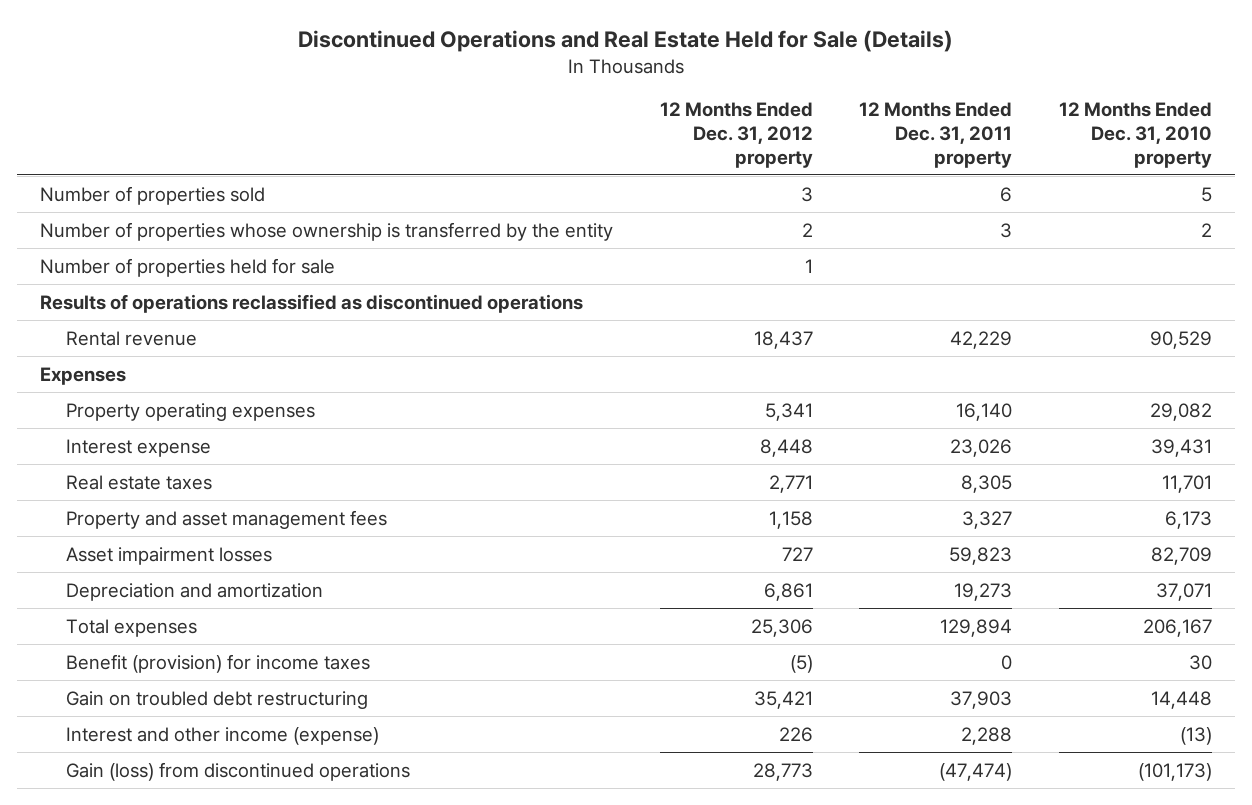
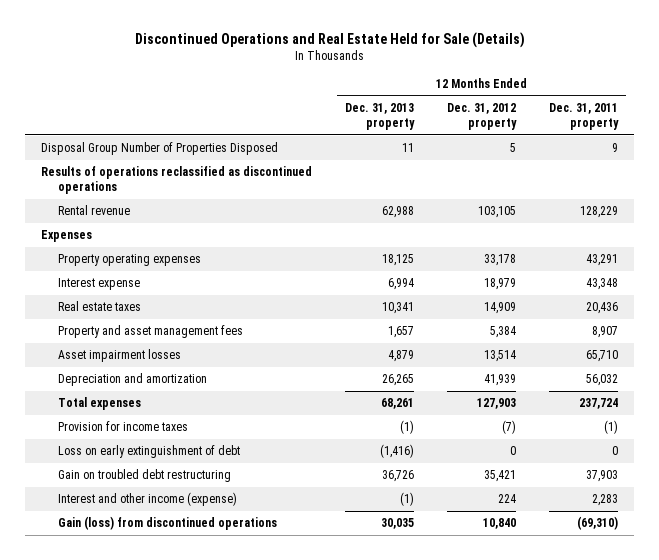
- | 12 Months Ended Dec. 31, 2012 property | 12 Months Ended Dec. 31, 2011 property | 12 Months Ended Dec. 31, 2010 property
+ | 12 Months Ended Dec. 31, 2013 property | 12 Months Ended Dec. 31, 2012 property | 12 Months Ended Dec. 31, 2011 property
- Number of properties sold | 3 | 6 | 5
- Number of properties whose ownership is transferred by the entity | 2 | 3 | 2
- Number of properties held for sale | 1 | |
+ Disposal Group Number of Properties Disposed | 11 | 5 | 9
- Rental revenue | 18,437 | 42,229 | 90,529
+ Rental revenue | 62,988 | 103,105 | 128,229
- Property operating expenses | 5,341 | 16,140 | 29,082
- Interest expense | 8,448 | 23,026 | 39,431
- Real estate taxes | 2,771 | 8,305 | 11,701
- Property and asset management fees | 1,158 | 3,327 | 6,173
- Asset impairment losses | 727 | 59,823 | 82,709
- Depreciation and amortization | 6,861 | 19,273 | 37,071
- Total expenses | 25,306 | 129,894 | 206,167
- Benefit (provision) for income taxes | (5) | 0 | 30
+ Property operating expenses | 18,125 | 33,178 | 43,291
+ Interest expense | 6,994 | 18,979 | 43,348
+ Real estate taxes | 10,341 | 14,909 | 20,436
+ Property and asset management fees | 1,657 | 5,384 | 8,907
+ Asset impairment losses | 4,879 | 13,514 | 65,710
+ Depreciation and amortization | 26,265 | 41,939 | 56,032
+ Total expenses | 68,261 | 127,903 | 237,724
+ Provision for income taxes | (1) | (7) | (1)
+ Loss on early extinguishment of debt | (1,416) | 0 | 0
- Interest and other income (expense) | 226 | 2,288 | (13)
- Gain (loss) from discontinued operations | 28,773 | (47,474) | (101,173)
+ Interest and other income (expense) | (1) | 224 | 2,283
+ Gain (loss) from discontinued operations | 30,035 | 10,840 | (69,310)

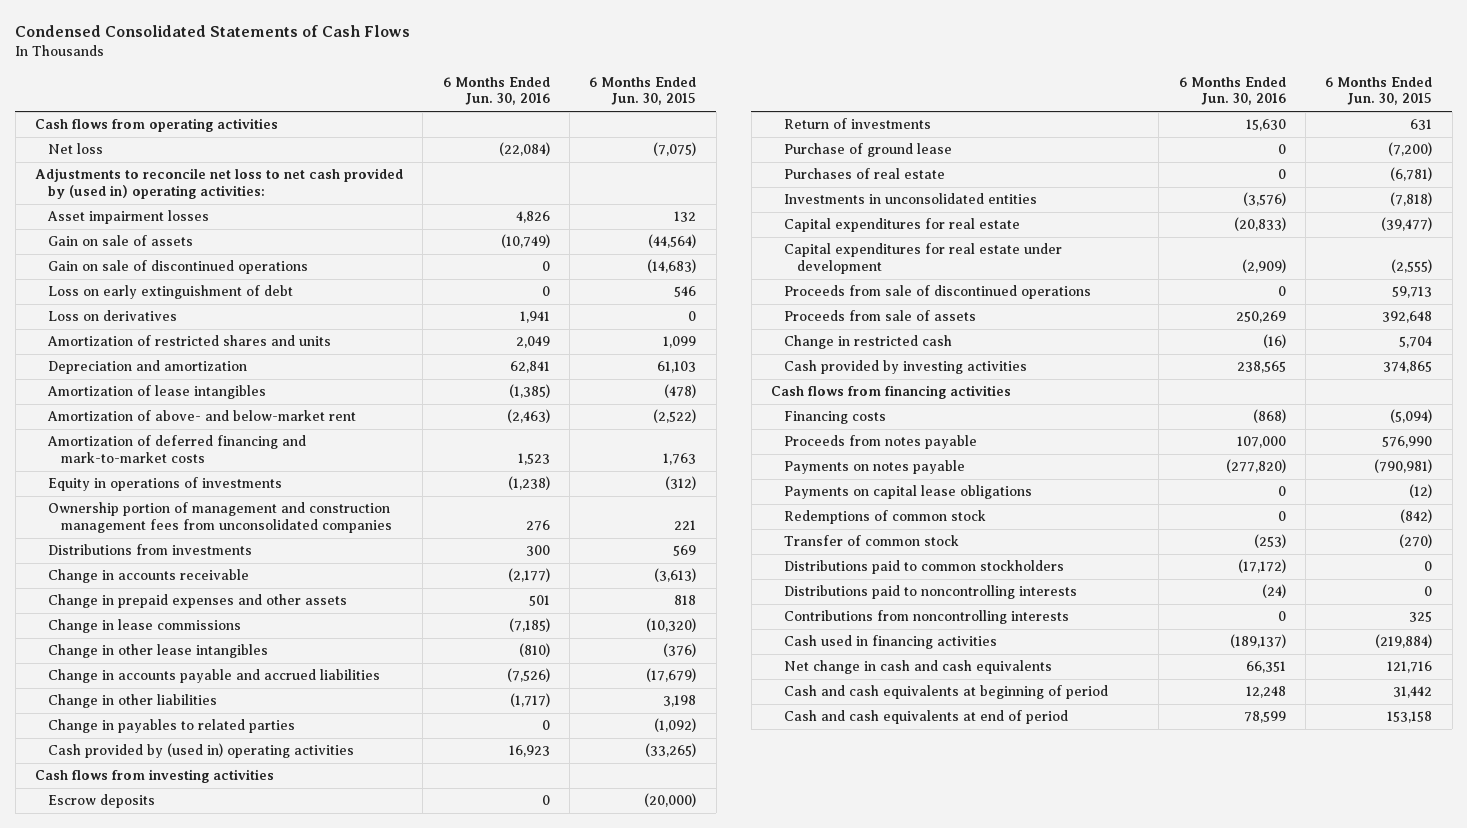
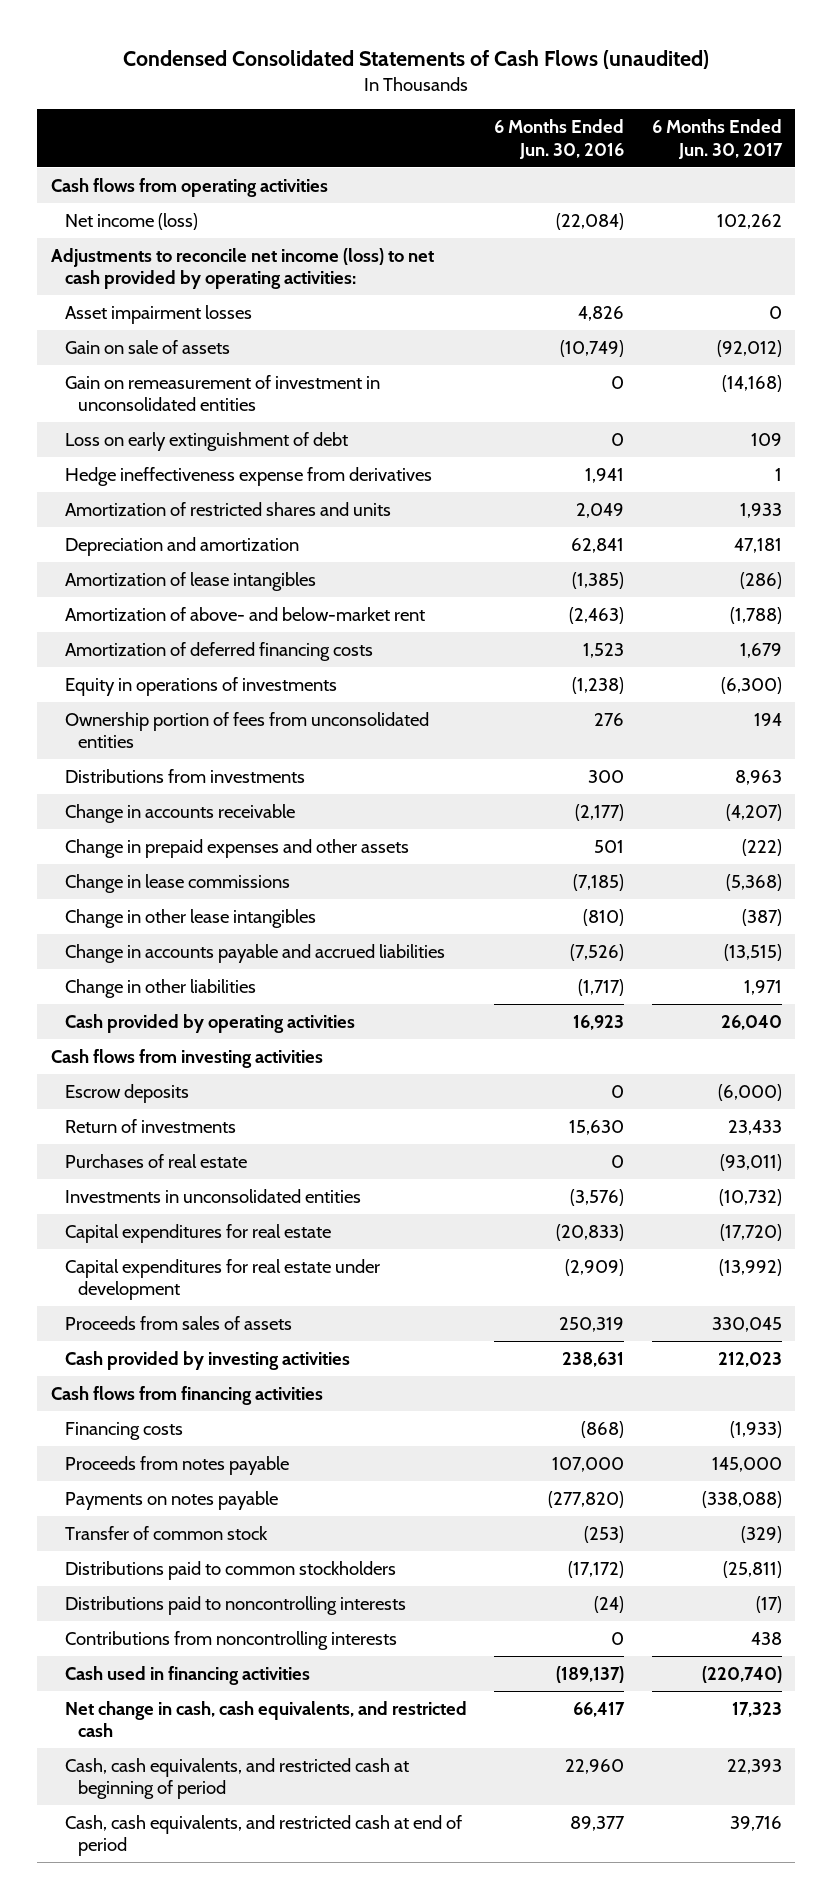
- Condensed Consolidated Statements of Cash Flows
+ Condensed Consolidated Statements of Cash Flows (unaudited)
- | 6 Months Ended Jun. 30, 2016 | 6 Months Ended Jun. 30, 2015
+ | 6 Months Ended Jun. 30, 2016 | 6 Months Ended Jun. 30, 2017
- Net loss | (22,084) | (7,075)
- Adjustments to reconcile net loss to net cash provided by (used in) operating activities:
+ Net income (loss) | (22,084) | 102,262
+ Adjustments to reconcile net income (loss) to net cash provided by operating activities:
- Gain on sale of discontinued operations | 0 | (14,683)
+ Gain on remeasurement of investment in unconsolidated entities | 0 | (14,168)
- Loss on derivatives | 1,941 | 0
+ Hedge ineffectiveness expense from derivatives | 1,941 | 1
- Amortization of deferred financing and mark-to-market costs | 1,523 | 1,763
+ Amortization of deferred financing costs | 1,523 | 1,679
- Ownership portion of management and construction management fees from unconsolidated companies | 276 | 221
+ Ownership portion of fees from unconsolidated entities | 276 | 194
- Change in payables to related parties | 0 | (1,092)
- Cash provided by (used in) operating activities | 16,923 | (33,265)
+ Cash provided by operating activities | 16,923 | 26,040
- Purchase of ground lease | 0 | (7,200)
- Proceeds from sale of discontinued operations | 0 | 59,713
- Proceeds from sale of assets | 250,269 | 392,648
- Change in restricted cash | (16) | 5,704
- Cash provided by investing activities | 238,565 | 374,865
+ Proceeds from sales of assets | 250,319 | 330,045
+ Cash provided by investing activities | 238,631 | 212,023
- Payments on capital lease obligations | 0 | (12)
- Redemptions of common stock | 0 | (842)
- Net change in cash and cash equivalents | 66,351 | 121,716
- Cash and cash equivalents at beginning of period | 12,248 | 31,442
- Cash and cash equivalents at end of period | 78,599 | 153,158
+ Net change in cash, cash equivalents, and restricted cash | 66,417 | 17,323
+ Cash, cash equivalents, and restricted cash at beginning of period | 22,960 | 22,393
+ Cash, cash equivalents, and restricted cash at end of period | 89,377 | 39,716

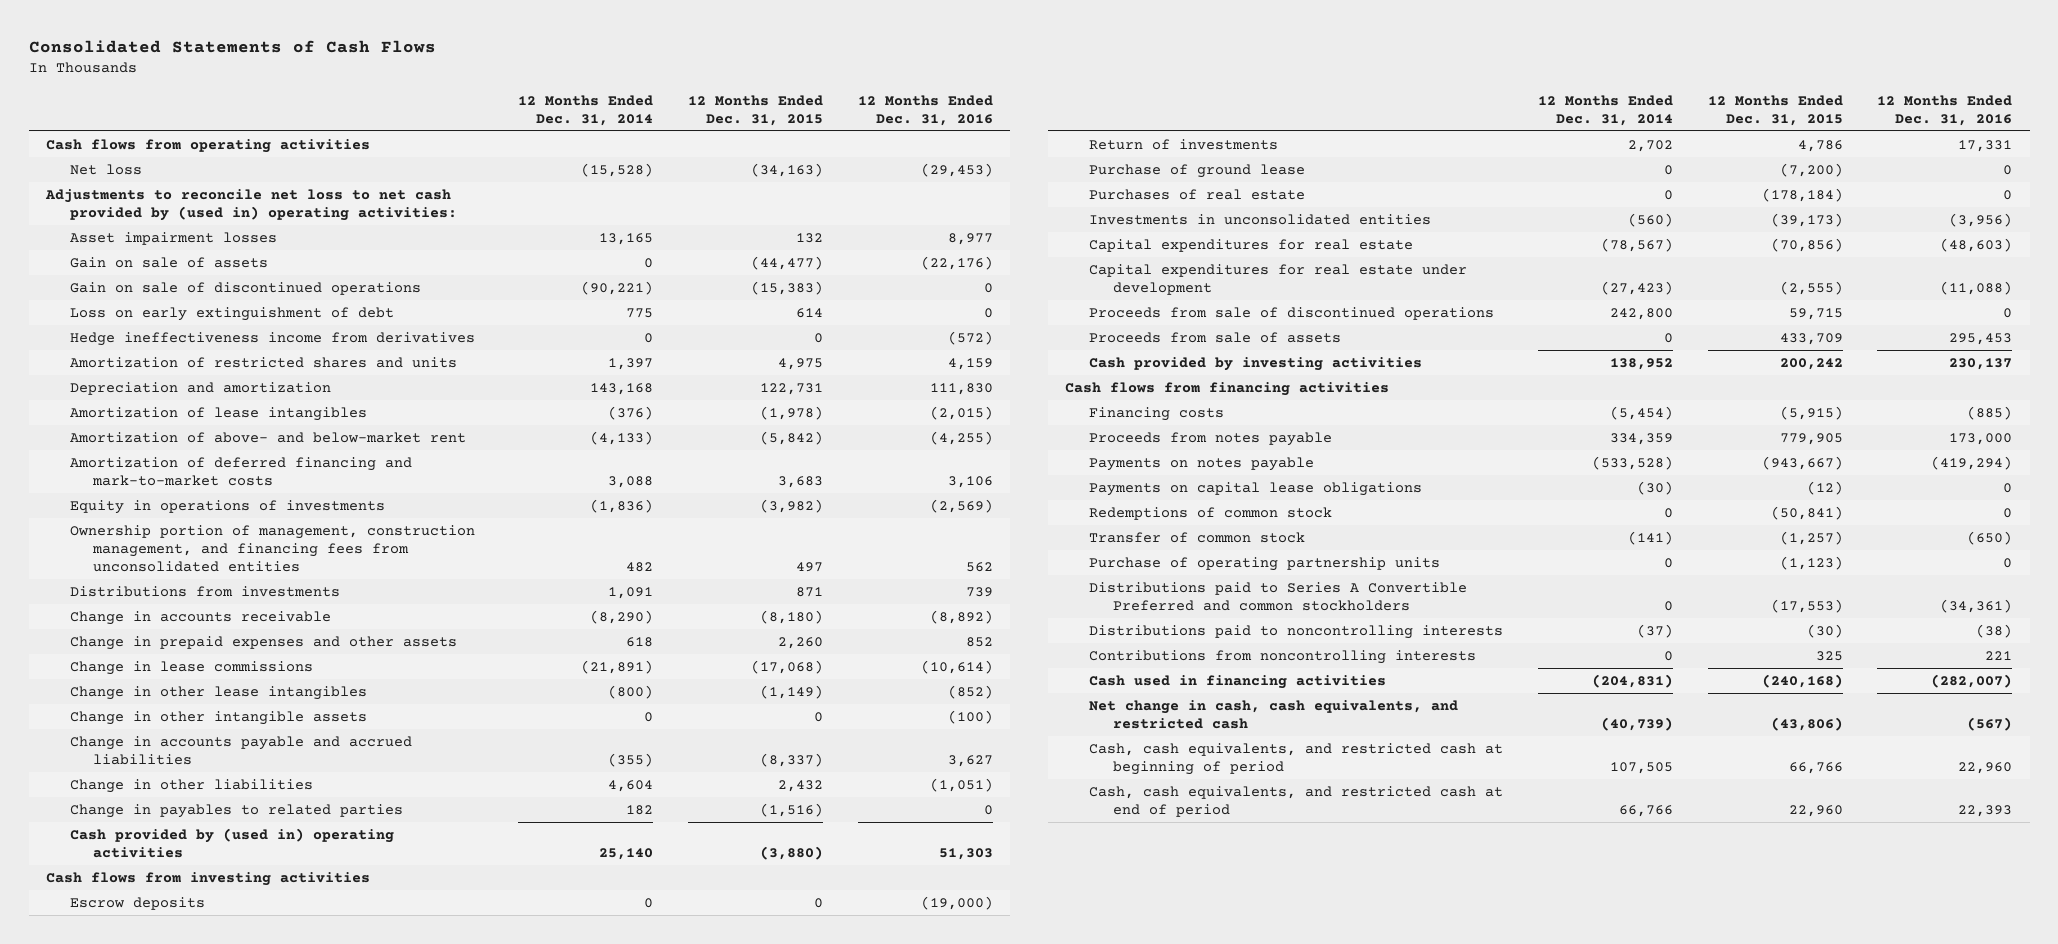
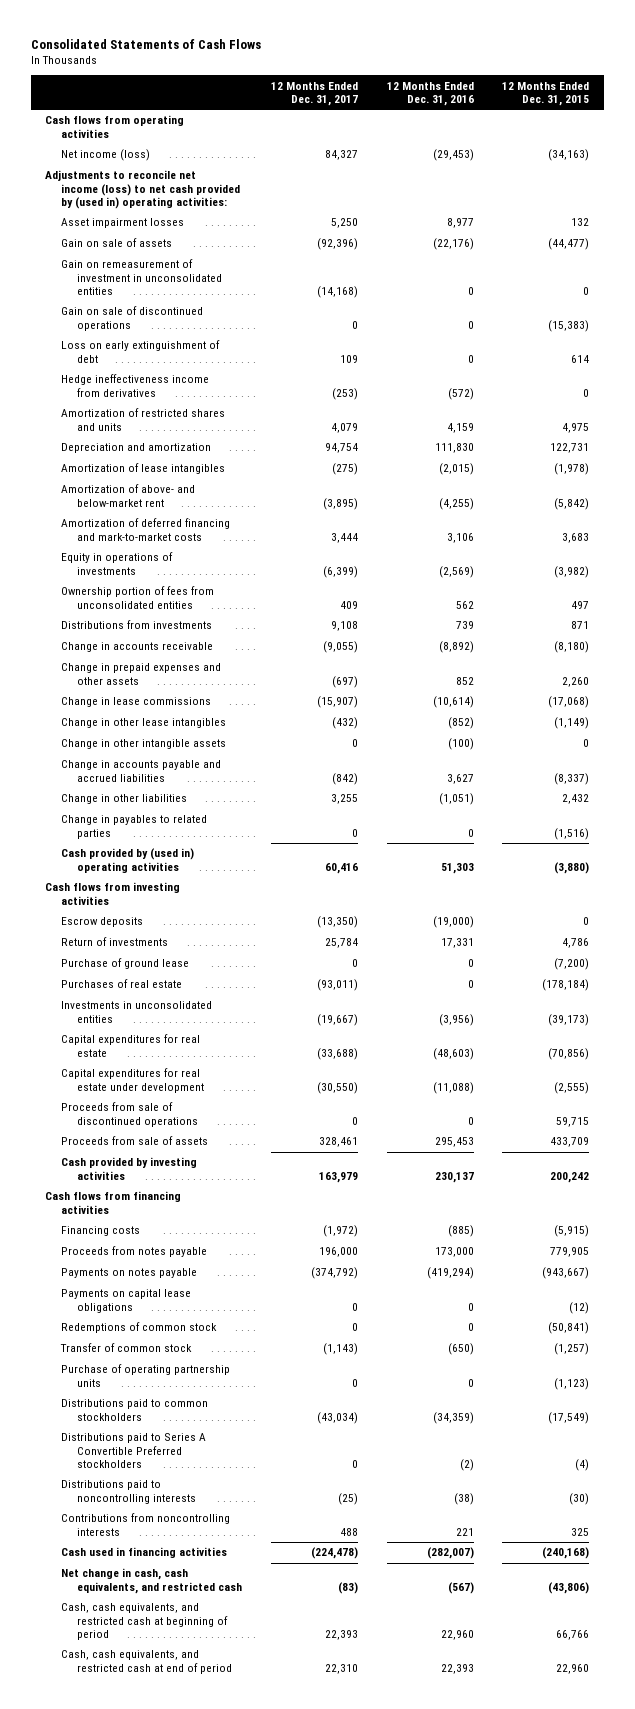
- | 12 Months Ended Dec. 31, 2014 | 12 Months Ended Dec. 31, 2015 | 12 Months Ended Dec. 31, 2016
+ | 12 Months Ended Dec. 31, 2017 | 12 Months Ended Dec. 31, 2016 | 12 Months Ended Dec. 31, 2015
- Net loss | (15,528) | (34,163) | (29,453)
- Adjustments to reconcile net loss to net cash provided by (used in) operating activities:
+ Net income (loss) | 84,327 | (29,453) | (34,163)
+ Adjustments to reconcile net income (loss) to net cash provided by (used in) operating activities:
+ Gain on remeasurement of investment in unconsolidated entities | (14,168) | 0 | 0
- Ownership portion of management, construction management, and financing fees from unconsolidated entities | 482 | 497 | 562
+ Ownership portion of fees from unconsolidated entities | 409 | 562 | 497
- Distributions paid to Series A Convertible Preferred and common stockholders | 0 | (17,553) | (34,361)
+ Distributions paid to common stockholders | (43,034) | (34,359) | (17,549)
+ Distributions paid to Series A Convertible Preferred stockholders | 0 | (2) | (4)

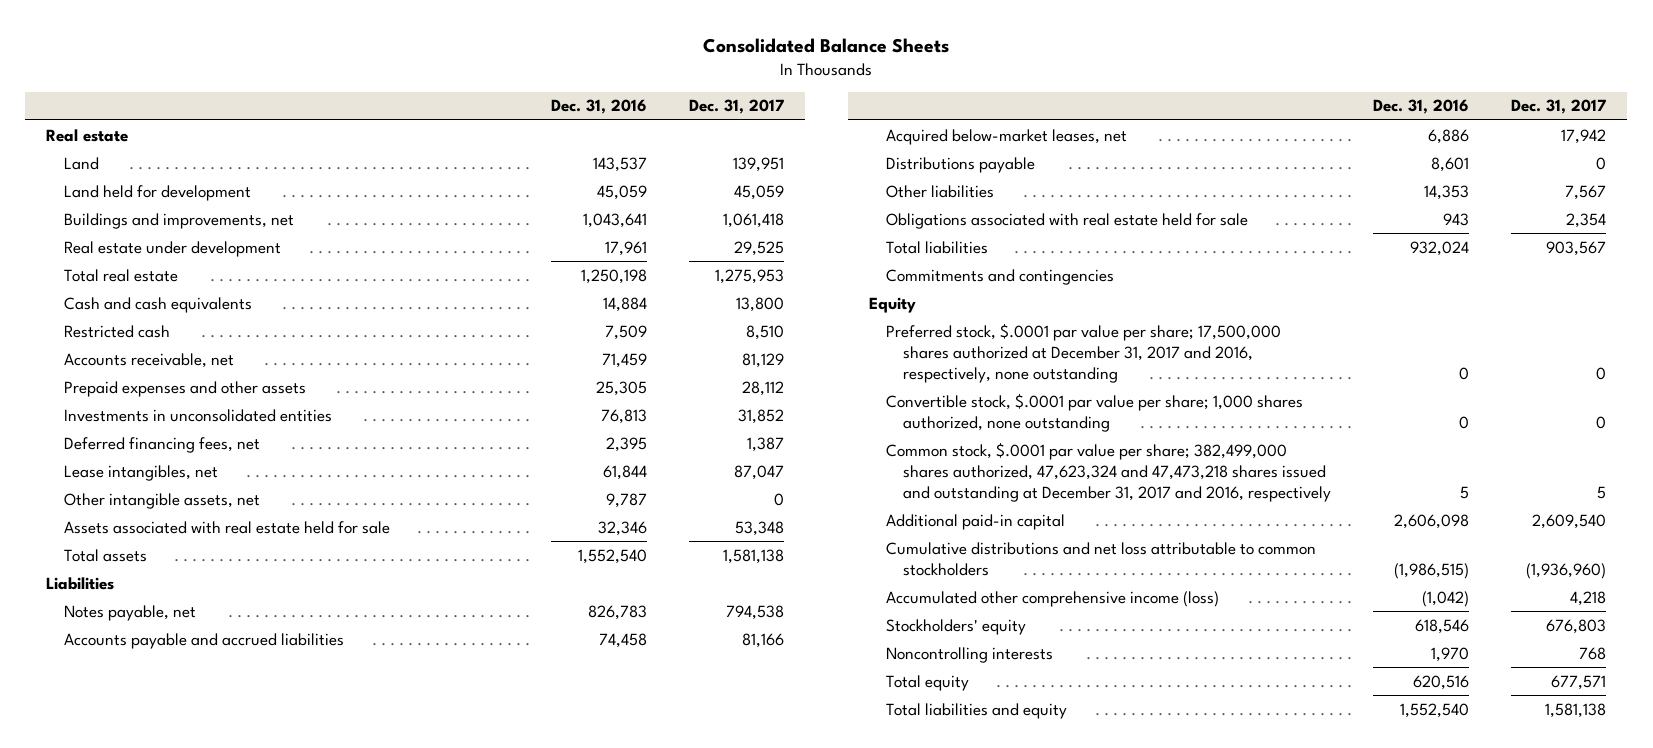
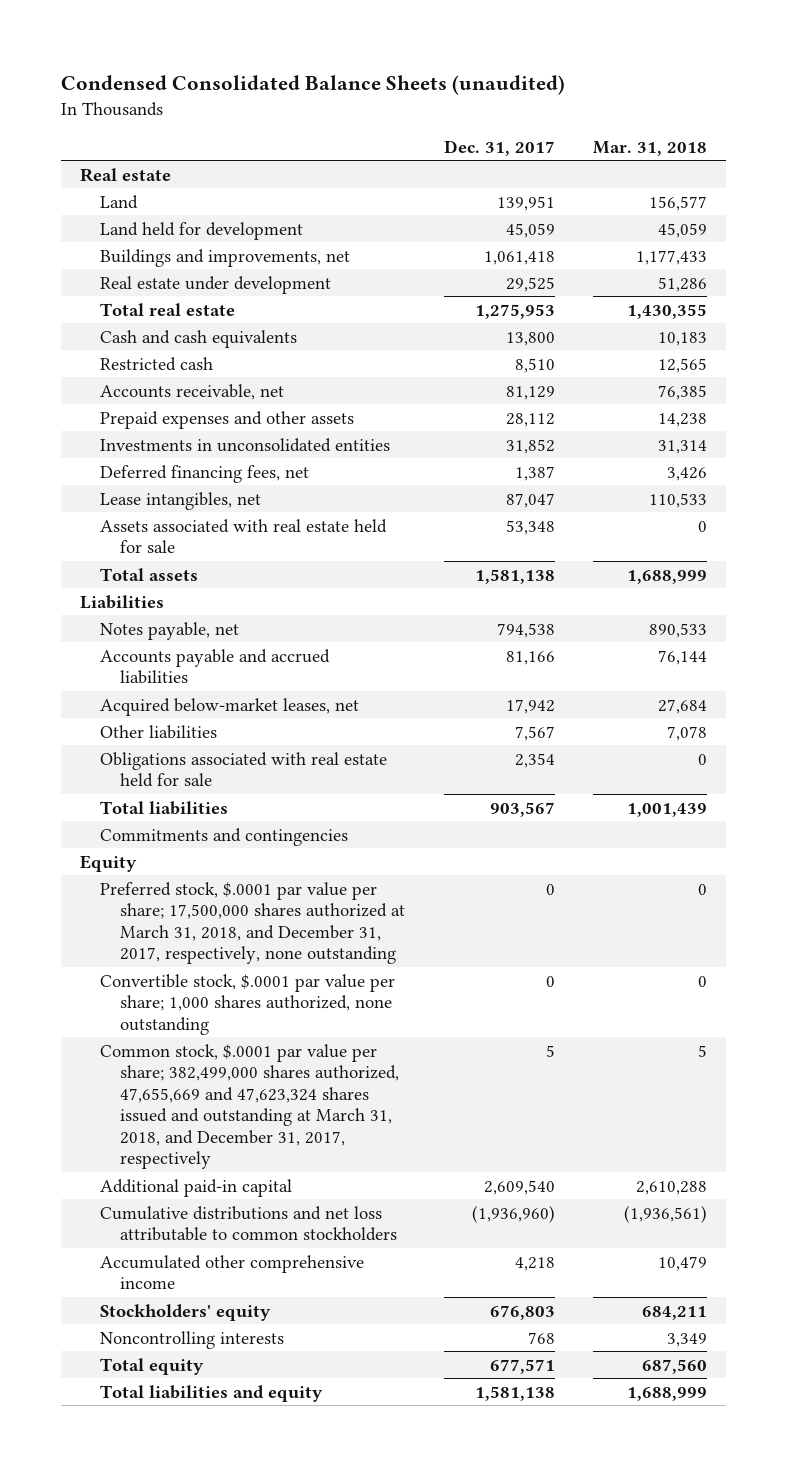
- Consolidated Balance Sheets
+ Condensed Consolidated Balance Sheets (unaudited)
- | Dec. 31, 2016 | Dec. 31, 2017
+ | Dec. 31, 2017 | Mar. 31, 2018
- Other intangible assets, net | 9,787 | 0
- Distributions payable | 8,601 | 0
- Preferred stock, $.0001 par value per share; 17,500,000 shares authorized at December 31, 2017 and 2016, respectively, none outstanding | 0 | 0
+ Preferred stock, $.0001 par value per share; 17,500,000 shares authorized at March 31, 2018, and December 31, 2017, respectively, none outstanding | 0 | 0
- Common stock, $.0001 par value per share; 382,499,000 shares authorized, 47,623,324 and 47,473,218 shares issued and outstanding at December 31, 2017 and 2016, respectively | 5 | 5
+ Common stock, $.0001 par value per share; 382,499,000 shares authorized, 47,655,669 and 47,623,324 shares issued and outstanding at March 31, 2018, and December 31, 2017, respectively | 5 | 5
- Accumulated other comprehensive income (loss) | (1,042) | 4,218
+ Accumulated other comprehensive income | 4,218 | 10,479

